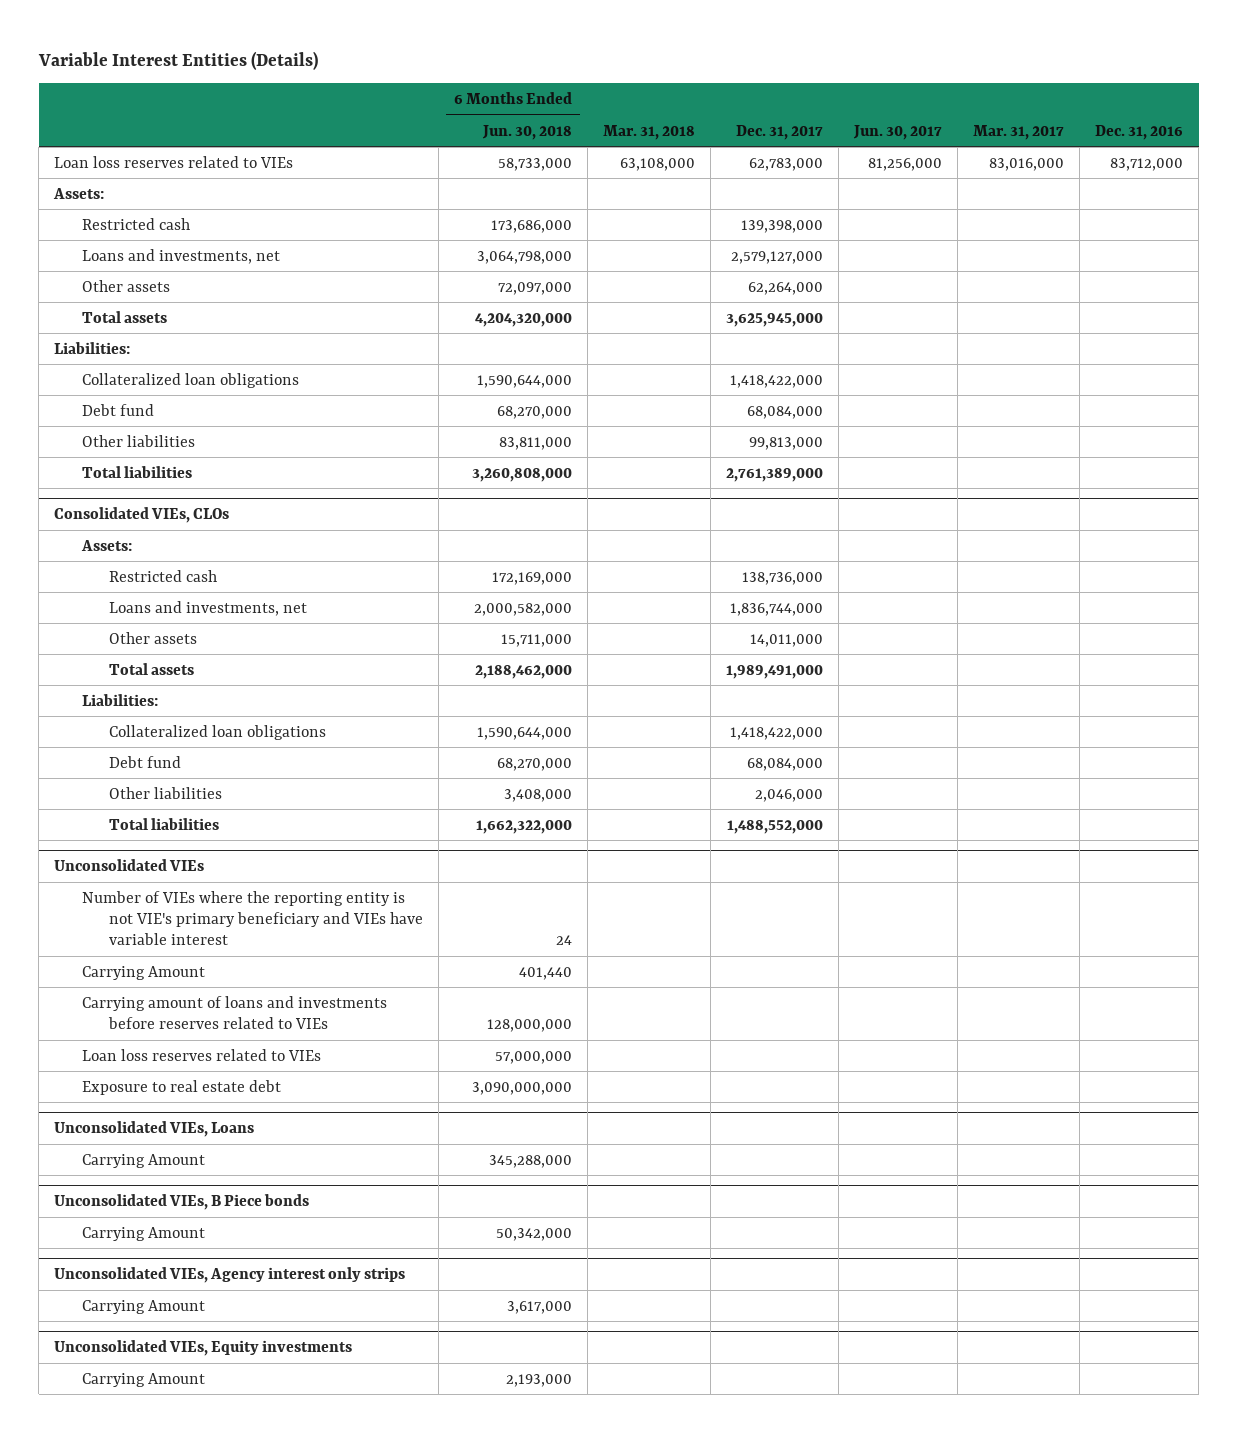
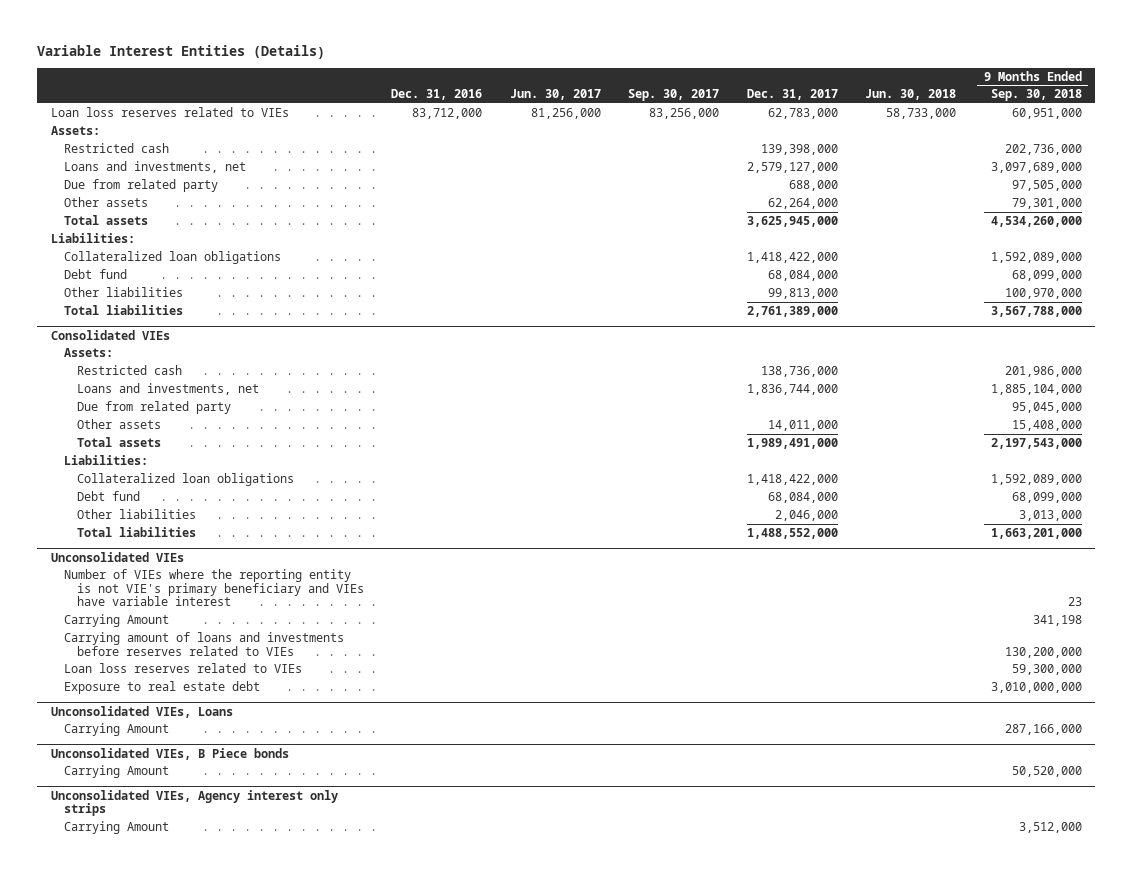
- | 6 Months Ended Jun. 30, 2018 | Mar. 31, 2018 | Dec. 31, 2017 | Jun. 30, 2017 | Mar. 31, 2017 | Dec. 31, 2016
+ | Dec. 31, 2016 | Jun. 30, 2017 | Sep. 30, 2017 | Dec. 31, 2017 | Jun. 30, 2018 | 9 Months Ended Sep. 30, 2018
+ Due from related party | | | | 688,000 | | 97,505,000
- Consolidated VIEs, CLOs
+ Consolidated VIEs
+ Due from related party | | | | | | 95,045,000
- Unconsolidated VIEs, Equity investments
- Carrying Amount | 2,193,000 | | | | |

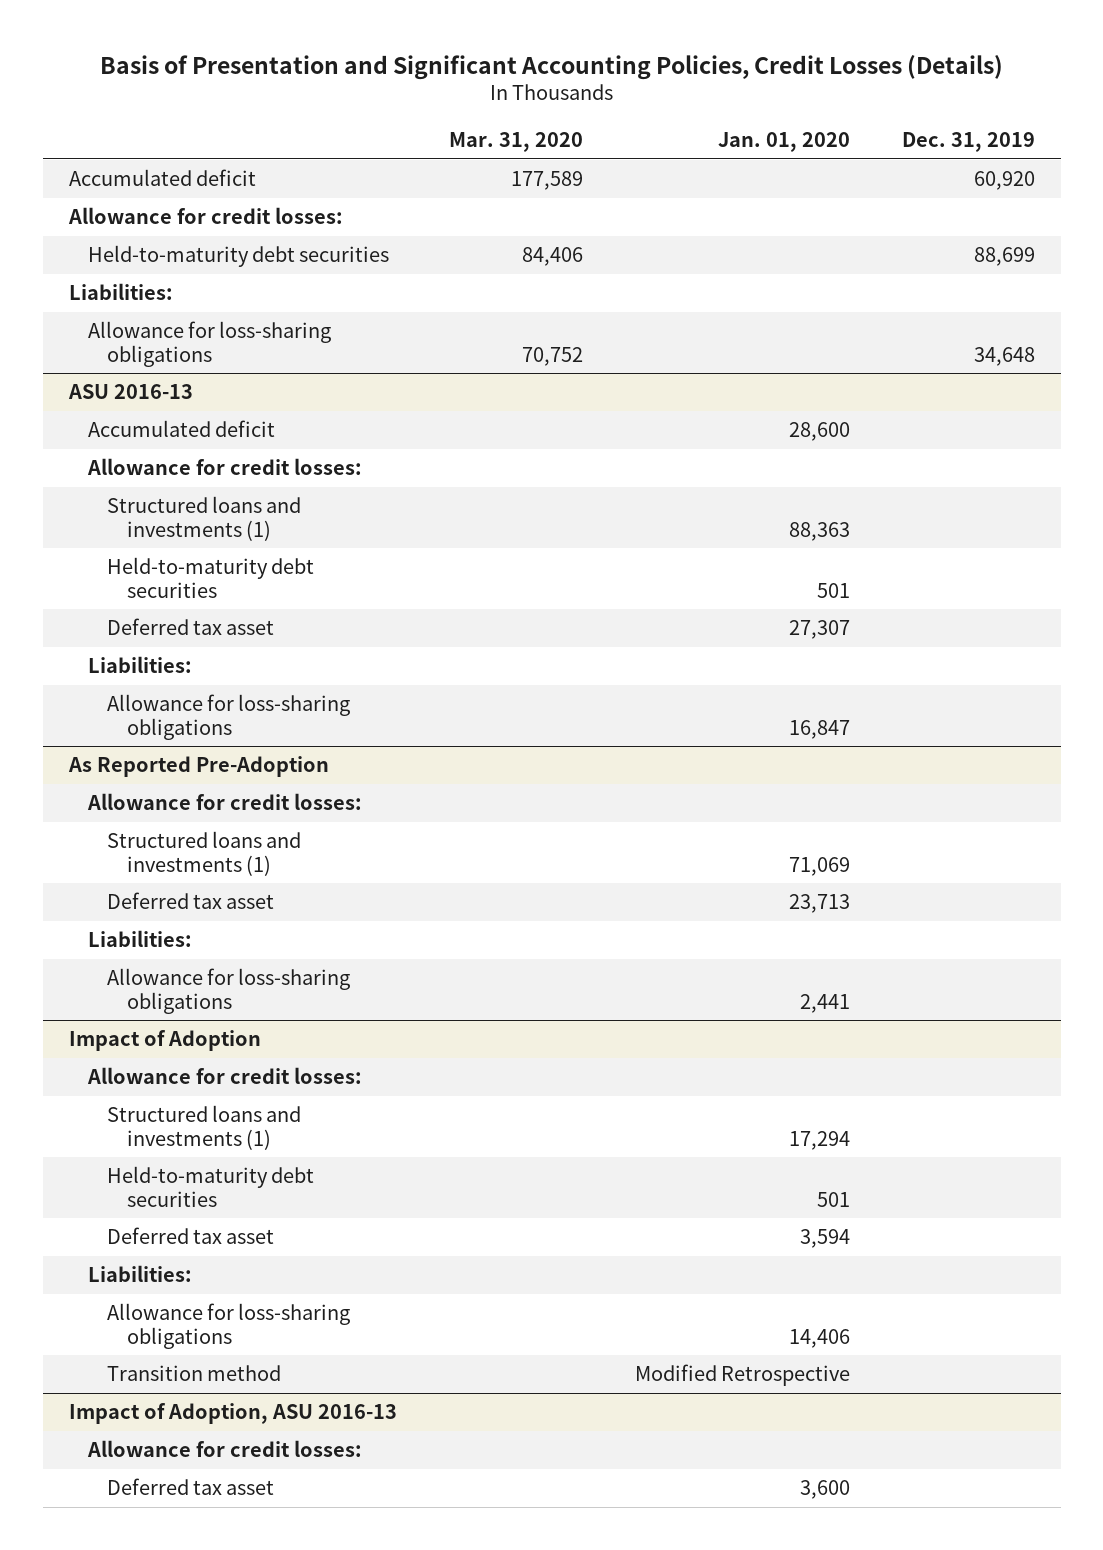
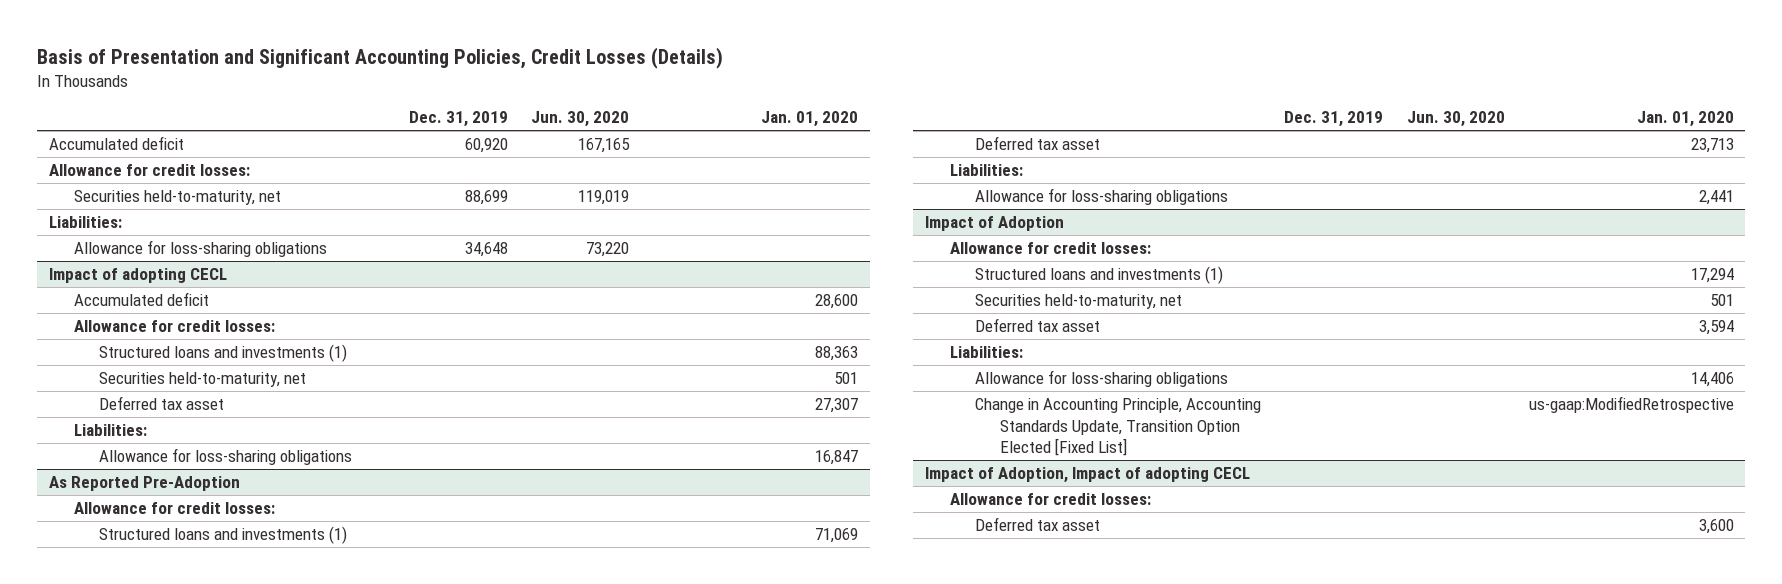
- | Mar. 31, 2020 | Jan. 01, 2020 | Dec. 31, 2019
+ | Dec. 31, 2019 | Jun. 30, 2020 | Jan. 01, 2020
- Held-to-maturity debt securities | 84,406 | | 88,699
+ Securities held-to-maturity, net | 88,699 | 119,019 |
- ASU 2016-13
+ Impact of adopting CECL
- Held-to-maturity debt securities | | 501 |
+ Securities held-to-maturity, net | | | 501
@ Impact of Adoption
- Held-to-maturity debt securities | | 501 |
+ Securities held-to-maturity, net | | | 501
- Transition method | | Modified Retrospective |
- Impact of Adoption, ASU 2016-13
@ Impact of Adoption
+ Change in Accounting Principle, Accounting Standards Update, Transition Option Elected [Fixed List] | | | us-gaap:ModifiedRetrospective
+ Impact of Adoption, Impact of adopting CECL

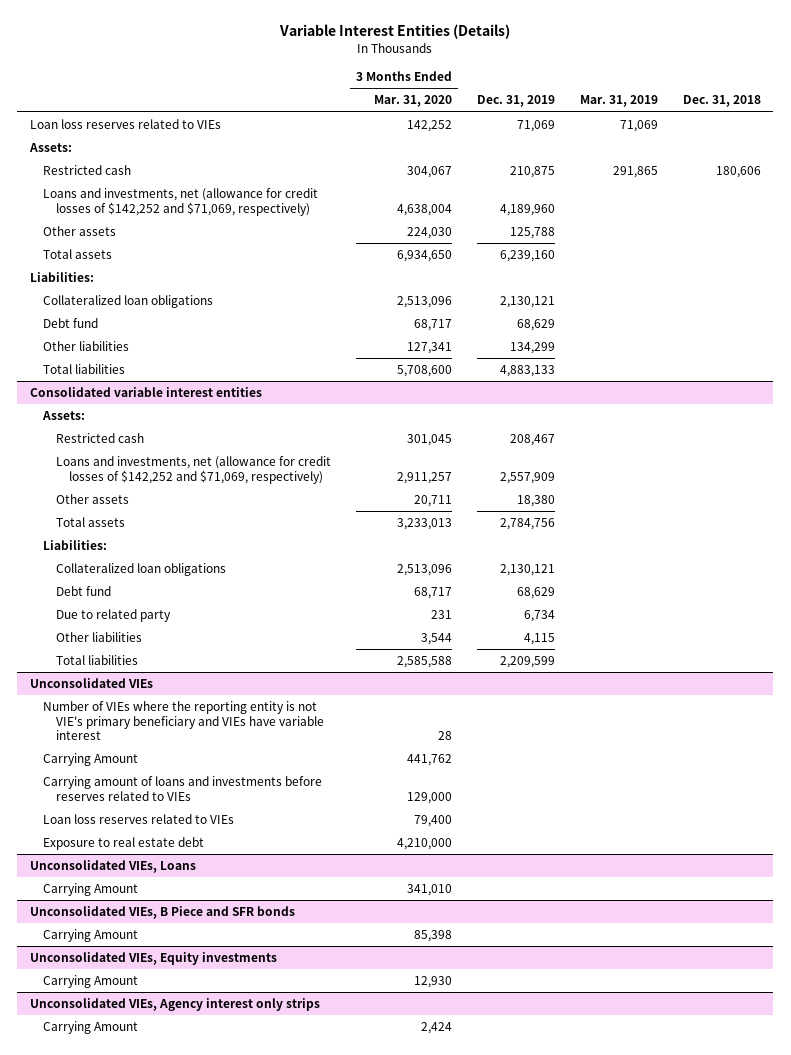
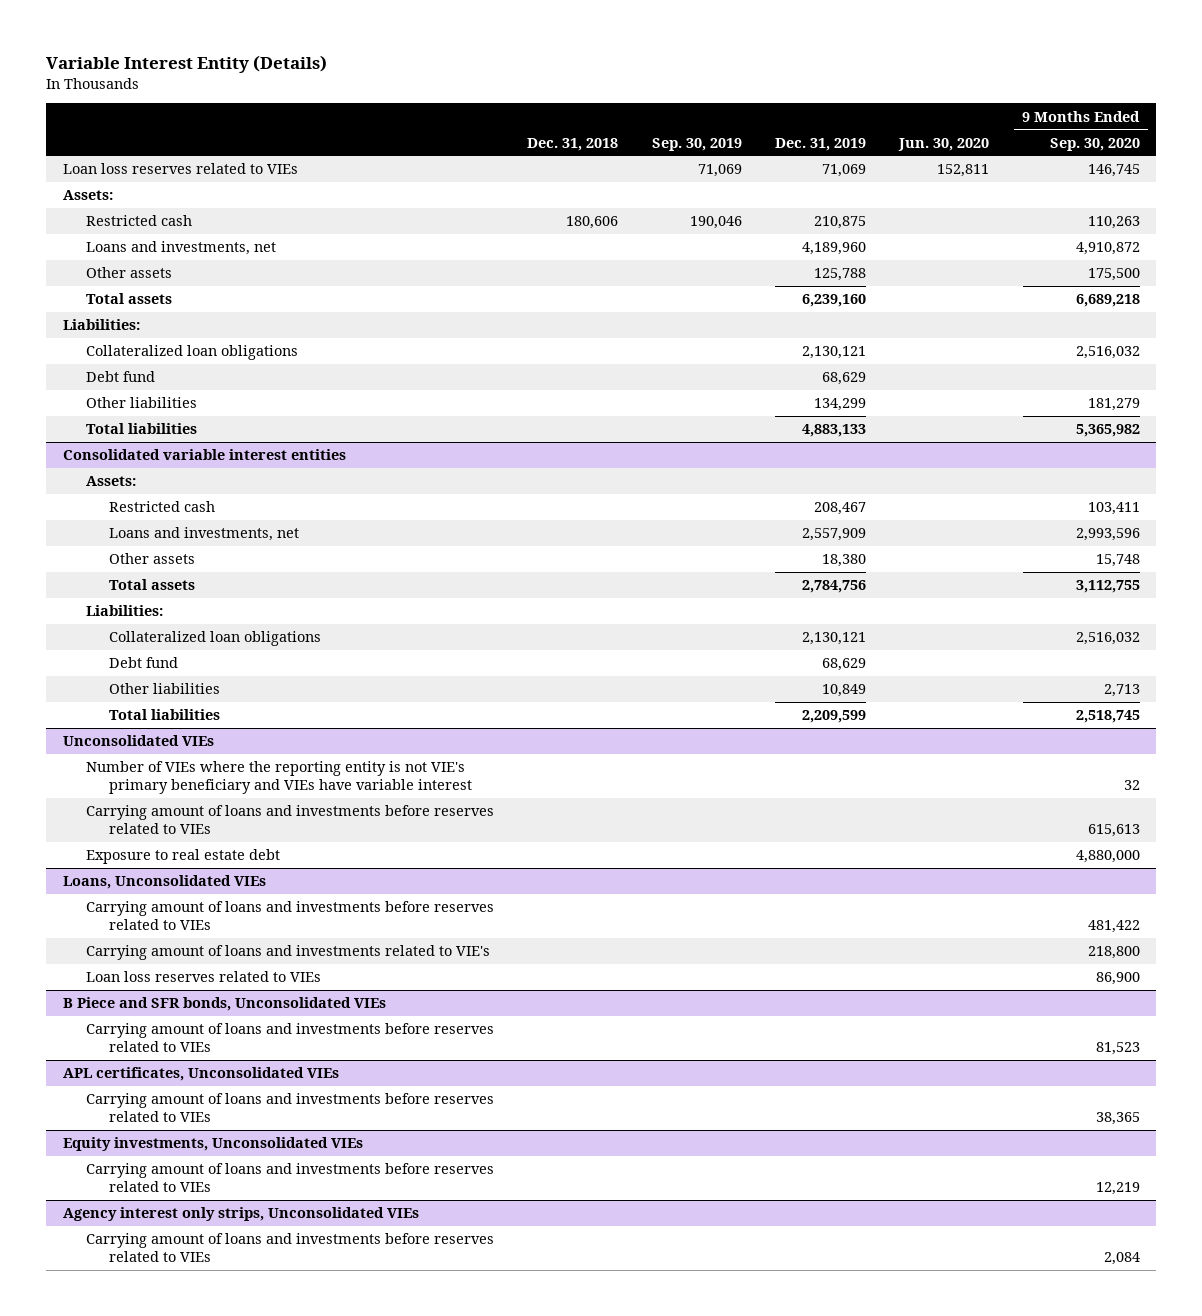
- Variable Interest Entities (Details)
+ Variable Interest Entity (Details)
- | 3 Months Ended Mar. 31, 2020 | Dec. 31, 2019 | Mar. 31, 2019 | Dec. 31, 2018
+ | Dec. 31, 2018 | Sep. 30, 2019 | Dec. 31, 2019 | Jun. 30, 2020 | 9 Months Ended Sep. 30, 2020
- Loans and investments, net (allowance for credit losses of $142,252 and $71,069, respectively) | 4,638,004 | 4,189,960 | |
+ Loans and investments, net | | | 4,189,960 | | 4,910,872
@ Consolidated variable interest entities
- Loans and investments, net (allowance for credit losses of $142,252 and $71,069, respectively) | 2,911,257 | 2,557,909 | |
+ Loans and investments, net | | | 2,557,909 | | 2,993,596
- Due to related party | 231 | 6,734 | |
- Other liabilities | 3,544 | 4,115 | |
+ Other liabilities | | | 10,849 | | 2,713
@ Unconsolidated VIEs
- Carrying Amount | 441,762 | | |
- Loan loss reserves related to VIEs | 79,400 | | |
- Unconsolidated VIEs, Loans
- Carrying Amount | 341,010 | | |
- Unconsolidated VIEs, B Piece and SFR bonds
- Carrying Amount | 85,398 | | |
- Unconsolidated VIEs, Equity investments
- Carrying Amount | 12,930 | | |
- Unconsolidated VIEs, Agency interest only strips
- Carrying Amount | 2,424 | | |
+ Loans, Unconsolidated VIEs
+ Carrying amount of loans and investments before reserves related to VIEs | | | | | 481,422
+ Carrying amount of loans and investments related to VIE's | | | | | 218,800
+ Loan loss reserves related to VIEs | | | | | 86,900
+ B Piece and SFR bonds, Unconsolidated VIEs
+ Carrying amount of loans and investments before reserves related to VIEs | | | | | 81,523
+ APL certificates, Unconsolidated VIEs
+ Carrying amount of loans and investments before reserves related to VIEs | | | | | 38,365
+ Equity investments, Unconsolidated VIEs
+ Carrying amount of loans and investments before reserves related to VIEs | | | | | 12,219
+ Agency interest only strips, Unconsolidated VIEs
+ Carrying amount of loans and investments before reserves related to VIEs | | | | | 2,084

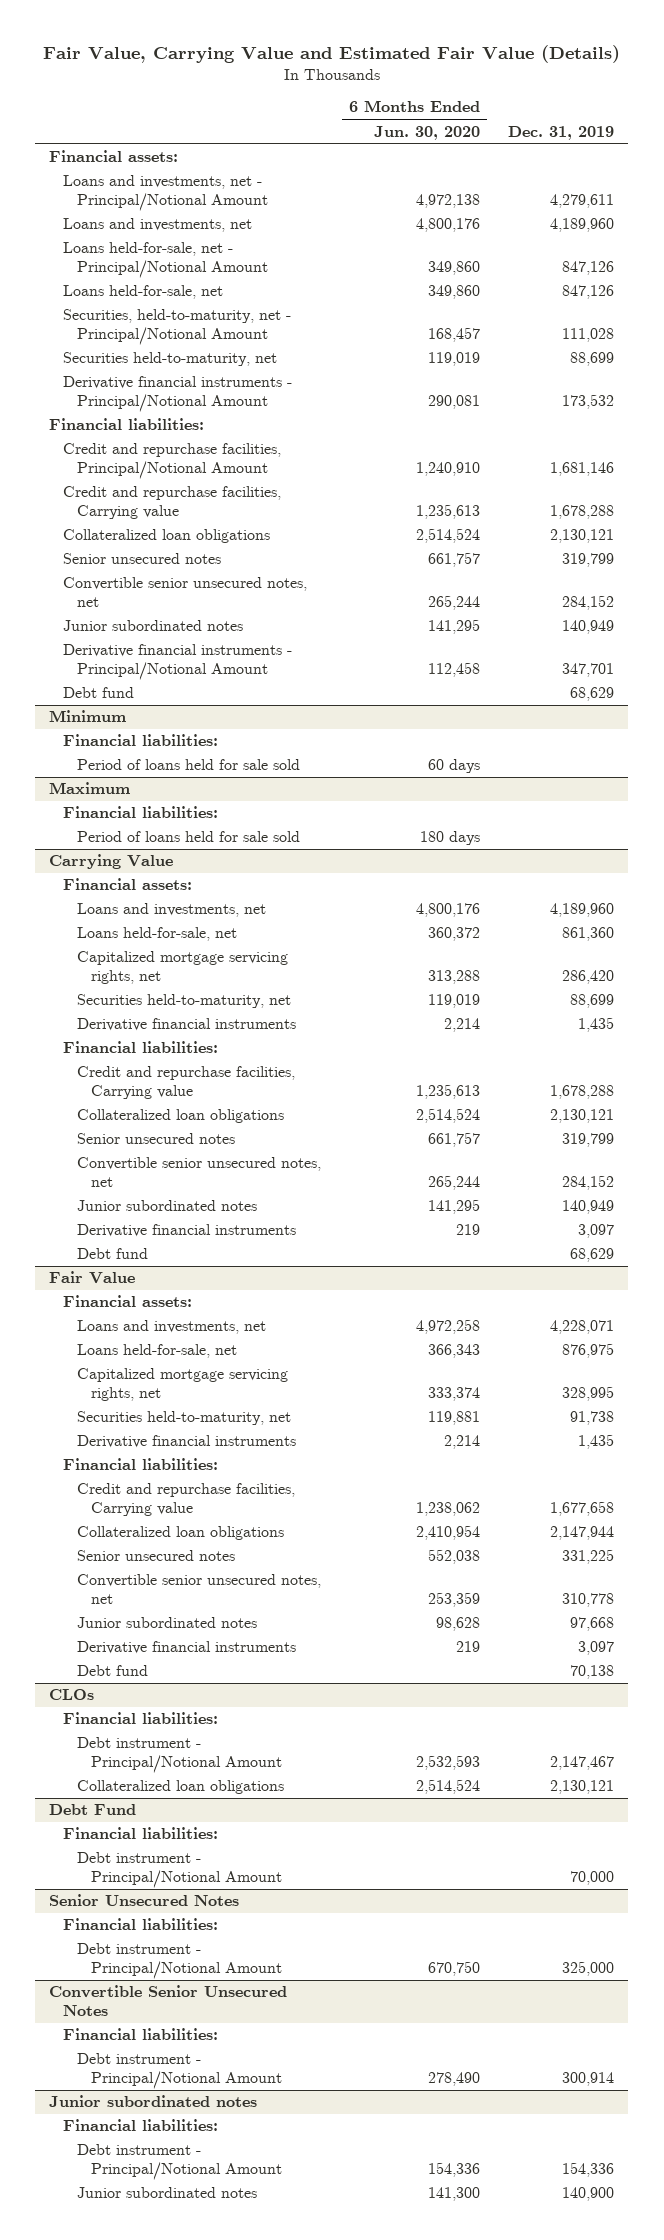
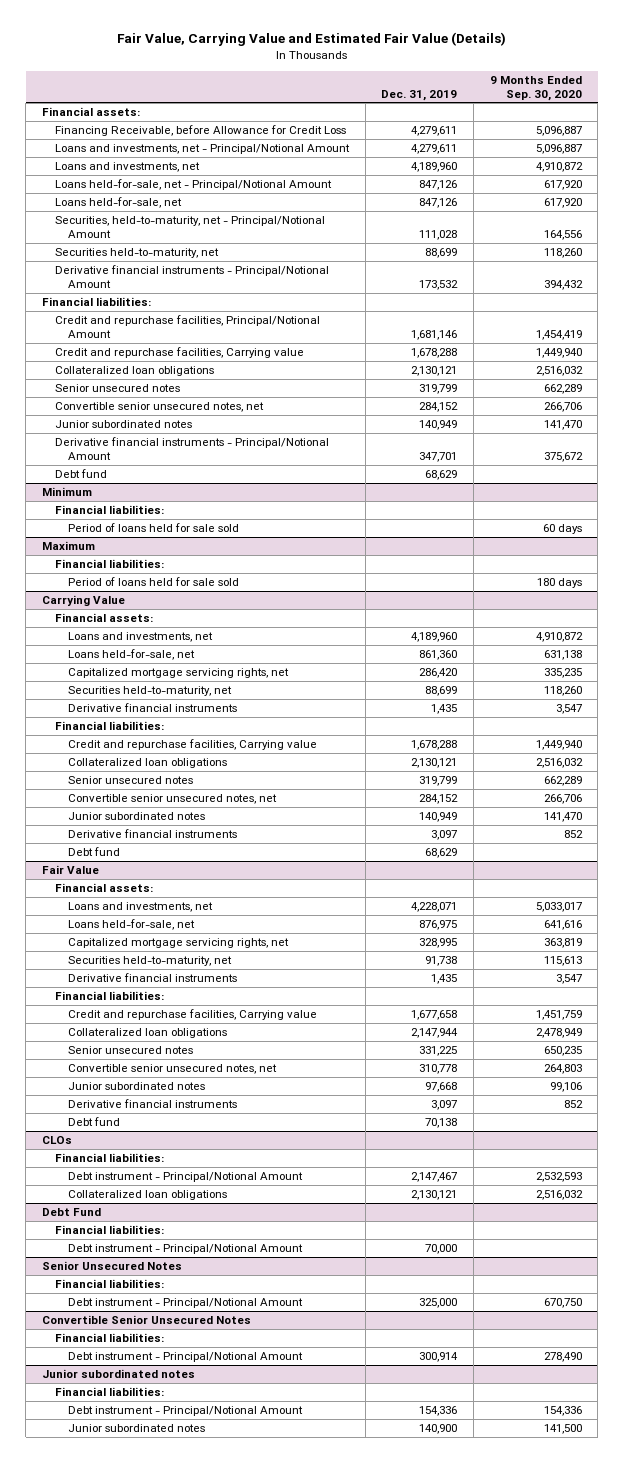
- | 6 Months Ended Jun. 30, 2020 | Dec. 31, 2019
+ | Dec. 31, 2019 | 9 Months Ended Sep. 30, 2020
+ Financing Receivable, before Allowance for Credit Loss | 4,279,611 | 5,096,887

